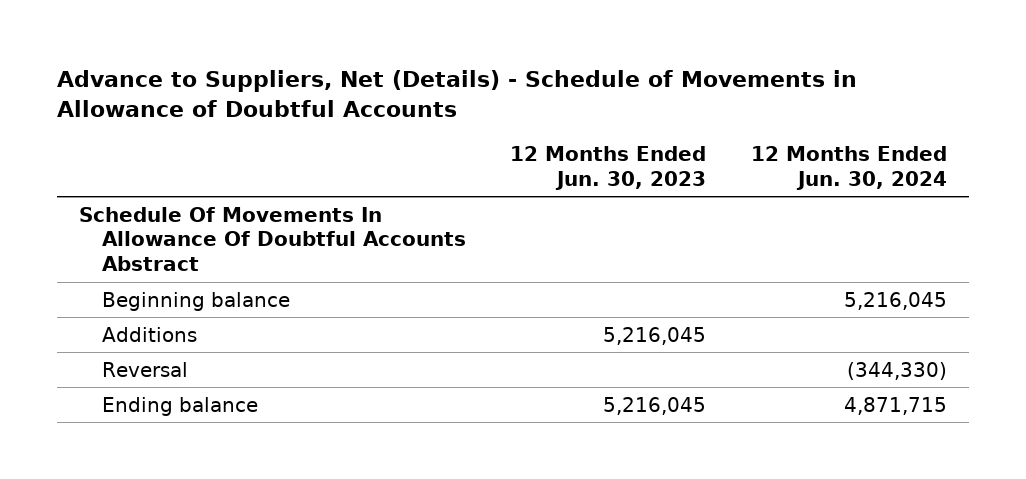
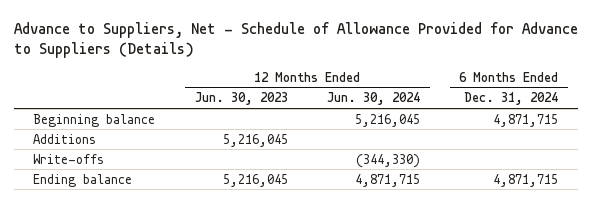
- Advance to Suppliers, Net (Details) - Schedule of Movements in Allowance of Doubtful Accounts
+ Advance to Suppliers, Net - Schedule of Allowance Provided for Advance to Suppliers (Details)
- | 12 Months Ended Jun. 30, 2023 | 12 Months Ended Jun. 30, 2024
+ | 12 Months Ended Jun. 30, 2023 | 12 Months Ended Jun. 30, 2024 | 6 Months Ended Dec. 31, 2024
- Schedule Of Movements In Allowance Of Doubtful Accounts Abstract
- Reversal | | (344,330)
+ Write-offs | | (344,330) |

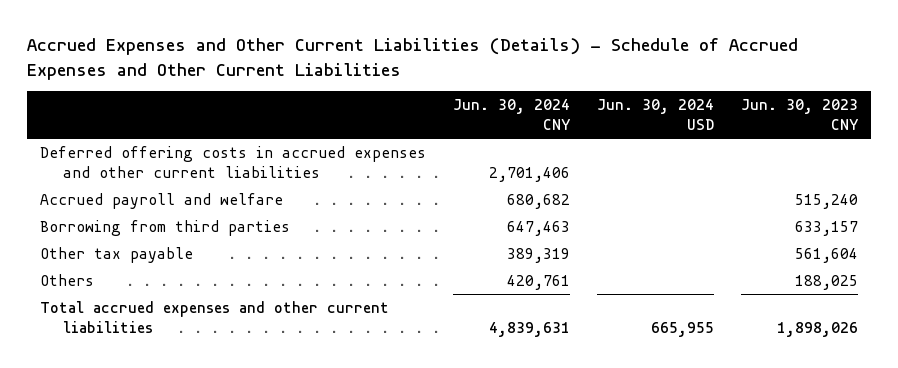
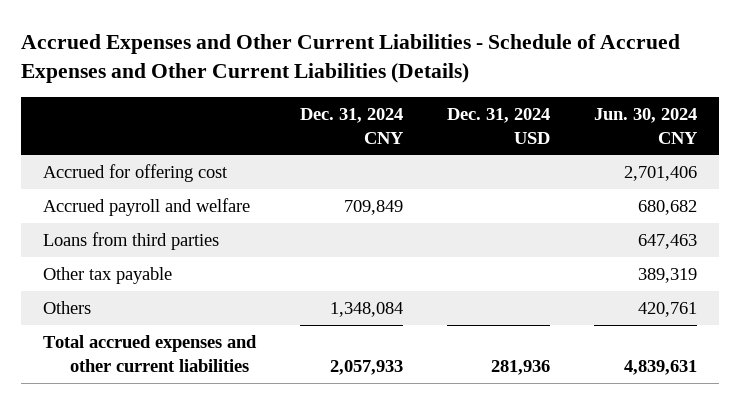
- Accrued Expenses and Other Current Liabilities (Details) - Schedule of Accrued Expenses and Other Current Liabilities
+ Accrued Expenses and Other Current Liabilities - Schedule of Accrued Expenses and Other Current Liabilities (Details)
- | Jun. 30, 2024 CNY | Jun. 30, 2024 USD | Jun. 30, 2023 CNY
+ | Dec. 31, 2024 CNY | Dec. 31, 2024 USD | Jun. 30, 2024 CNY
- Deferred offering costs in accrued expenses and other current liabilities | 2,701,406 | |
+ Accrued for offering cost | | | 2,701,406
- Borrowing from third parties | 647,463 | | 633,157
+ Loans from third parties | | | 647,463

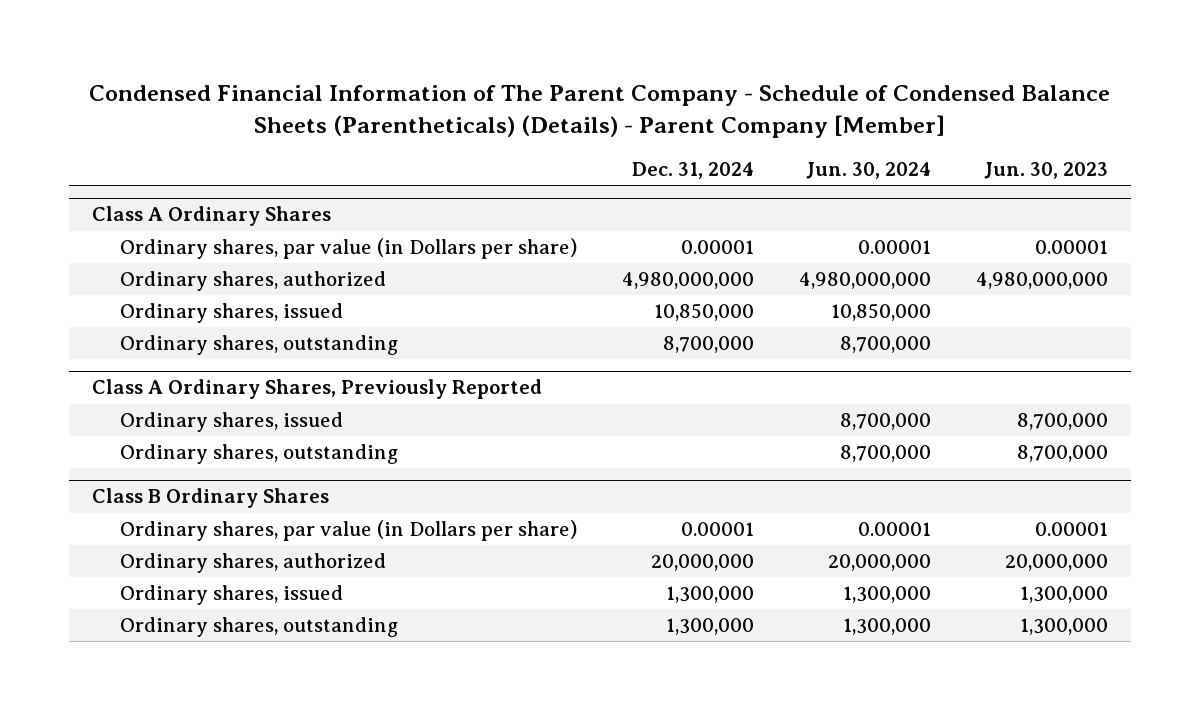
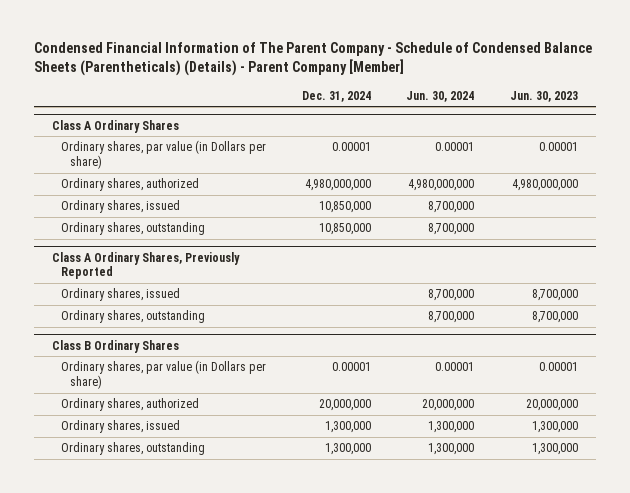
@ Class A Ordinary Shares
- Ordinary shares, issued | 10,850,000 | 10,850,000 |
- Ordinary shares, outstanding | 8,700,000 | 8,700,000 |
+ Ordinary shares, issued | 10,850,000 | 8,700,000 |
+ Ordinary shares, outstanding | 10,850,000 | 8,700,000 |

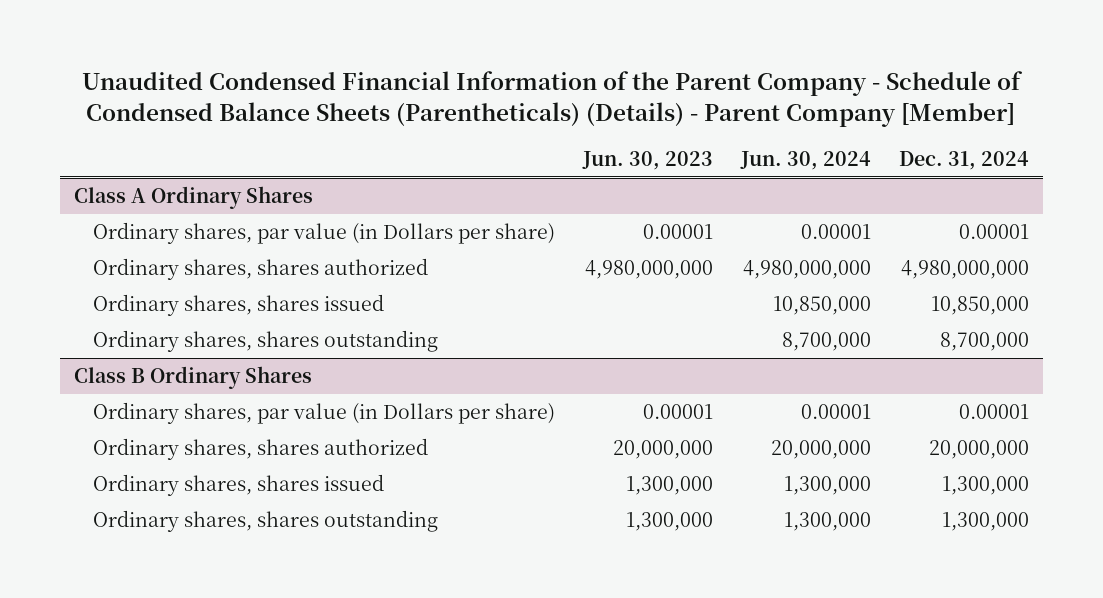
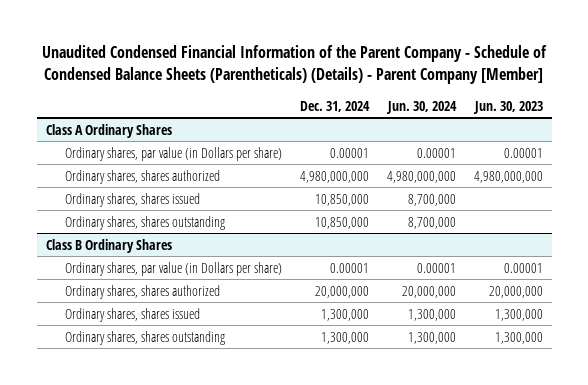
- | Jun. 30, 2023 | Jun. 30, 2024 | Dec. 31, 2024
+ | Dec. 31, 2024 | Jun. 30, 2024 | Jun. 30, 2023
@ Class A Ordinary Shares
- Ordinary shares, shares issued | | 10,850,000 | 10,850,000
- Ordinary shares, shares outstanding | | 8,700,000 | 8,700,000
+ Ordinary shares, shares issued | 10,850,000 | 8,700,000 |
+ Ordinary shares, shares outstanding | 10,850,000 | 8,700,000 |

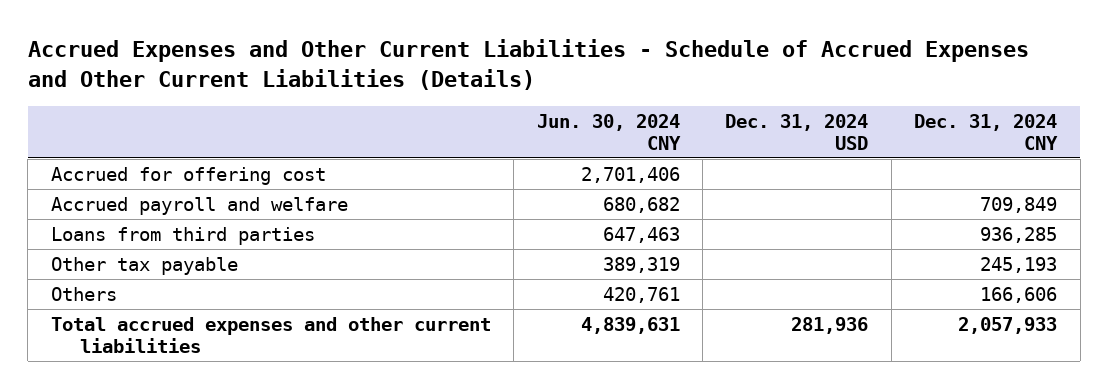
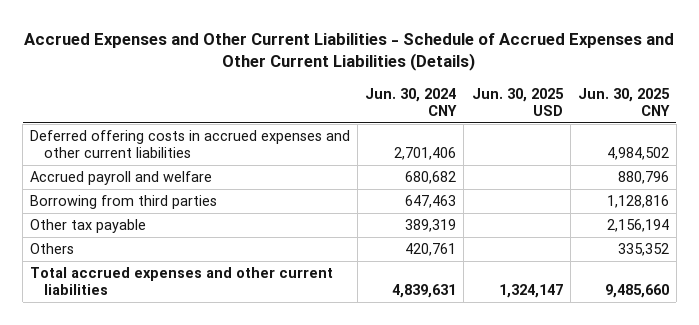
- | Jun. 30, 2024 CNY | Dec. 31, 2024 USD | Dec. 31, 2024 CNY
+ | Jun. 30, 2024 CNY | Jun. 30, 2025 USD | Jun. 30, 2025 CNY
- Accrued for offering cost | 2,701,406 | |
+ Deferred offering costs in accrued expenses and other current liabilities | 2,701,406 | | 4,984,502
- Loans from third parties | 647,463 | | 936,285
+ Borrowing from third parties | 647,463 | | 1,128,816

